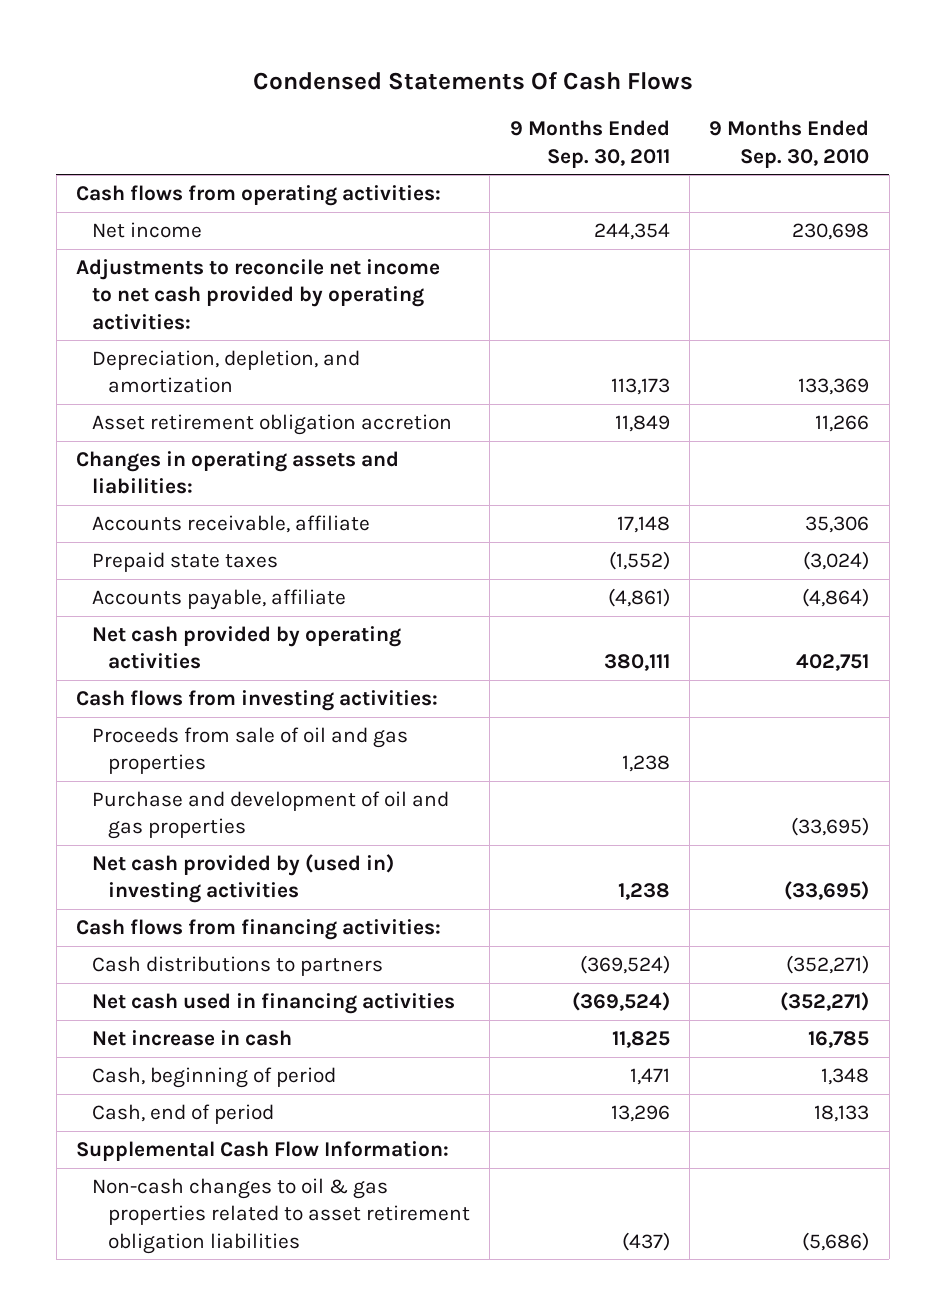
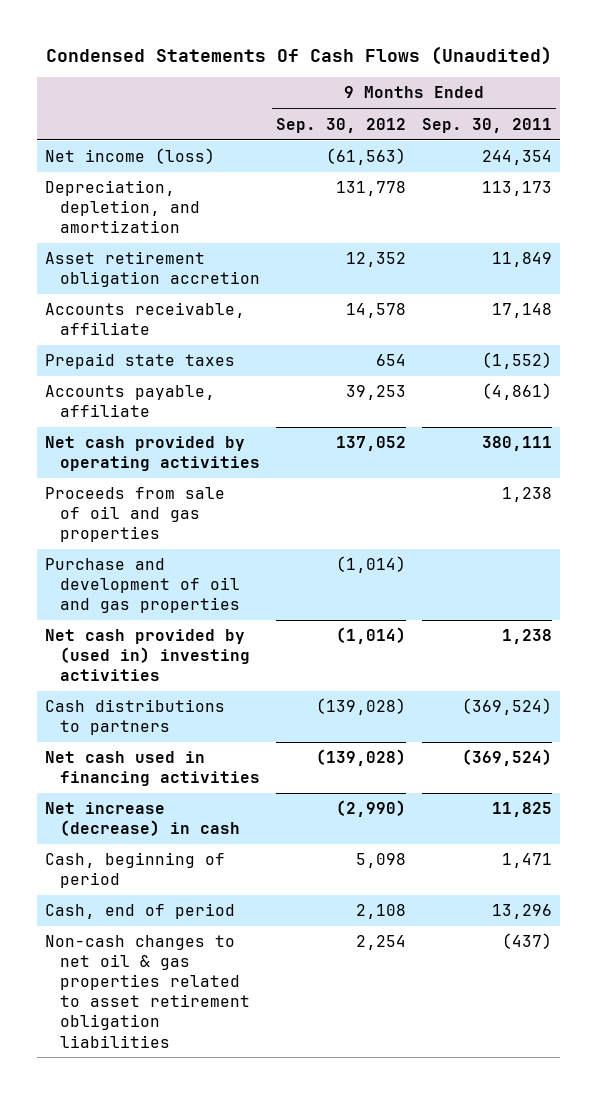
- Condensed Statements Of Cash Flows
+ Condensed Statements Of Cash Flows (Unaudited)
- | 9 Months Ended Sep. 30, 2011 | 9 Months Ended Sep. 30, 2010
+ | 9 Months Ended Sep. 30, 2012 | 9 Months Ended Sep. 30, 2011
- Cash flows from operating activities:
- Net income | 244,354 | 230,698
- Adjustments to reconcile net income to net cash provided by operating activities:
+ Net income (loss) | (61,563) | 244,354
- Changes in operating assets and liabilities:
- Cash flows from investing activities:
- Cash flows from financing activities:
- Net increase in cash | 11,825 | 16,785
+ Net increase (decrease) in cash | (2,990) | 11,825
- Supplemental Cash Flow Information:
- Non-cash changes to oil & gas properties related to asset retirement obligation liabilities | (437) | (5,686)
+ Non-cash changes to net oil & gas properties related to asset retirement obligation liabilities | 2,254 | (437)

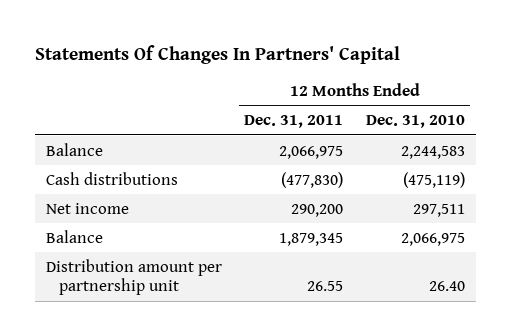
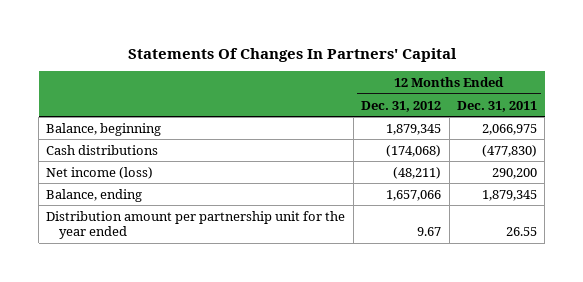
- | 12 Months Ended Dec. 31, 2011 | 12 Months Ended Dec. 31, 2010
+ | 12 Months Ended Dec. 31, 2012 | 12 Months Ended Dec. 31, 2011
- Balance | 2,066,975 | 2,244,583
+ Balance, beginning | 1,879,345 | 2,066,975
- Net income | 290,200 | 297,511
- Balance | 1,879,345 | 2,066,975
- Distribution amount per partnership unit | 26.55 | 26.40
+ Net income (loss) | (48,211) | 290,200
+ Balance, ending | 1,657,066 | 1,879,345
+ Distribution amount per partnership unit for the year ended | 9.67 | 26.55

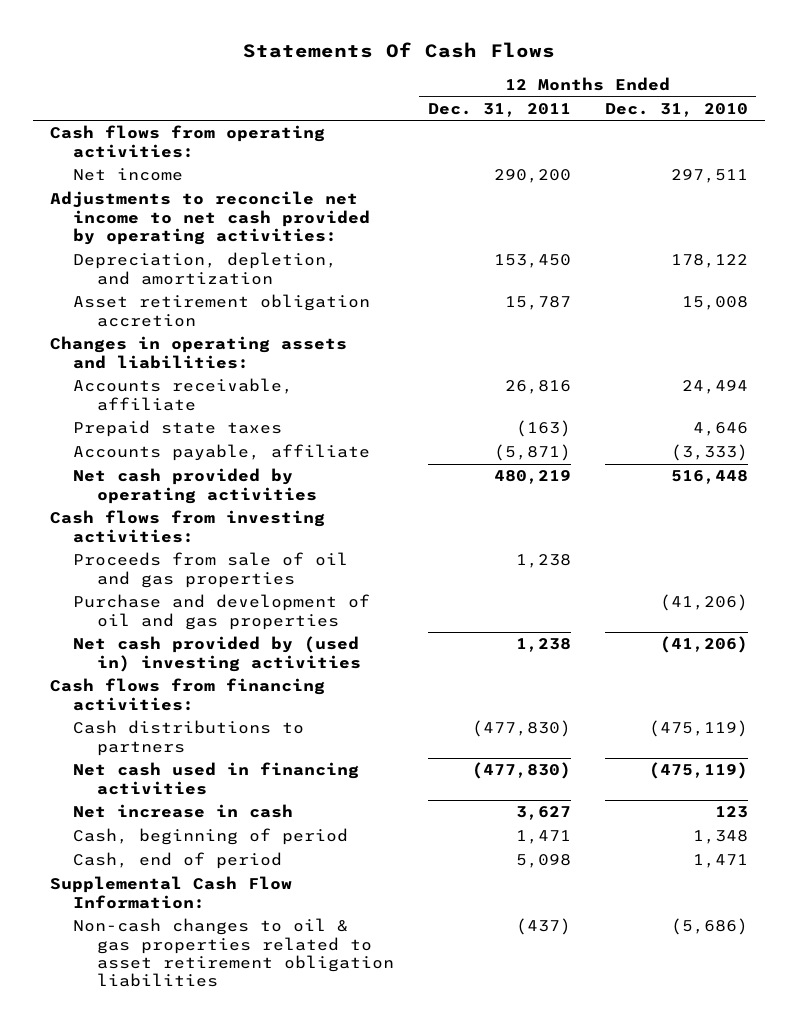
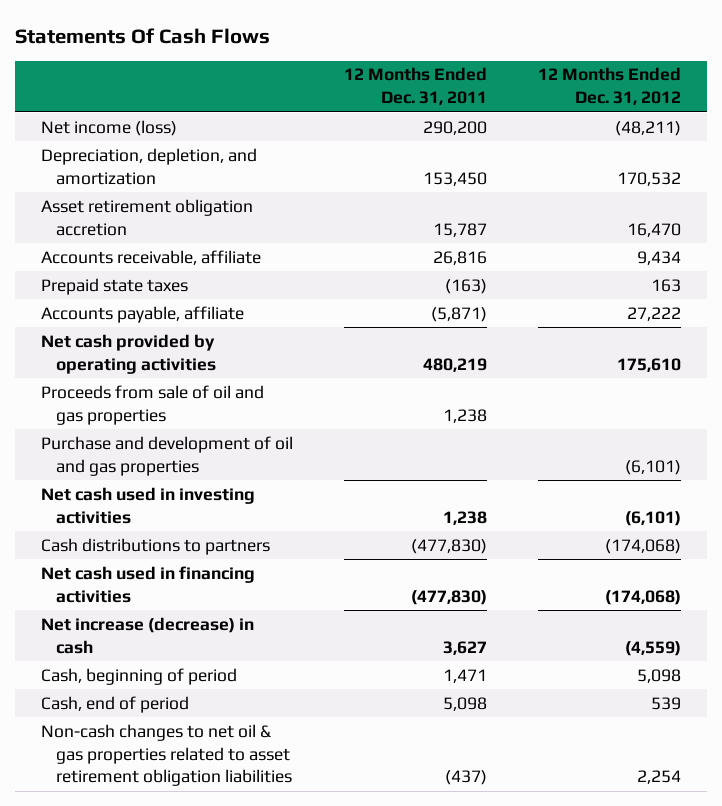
- | 12 Months Ended Dec. 31, 2011 | 12 Months Ended Dec. 31, 2010
+ | 12 Months Ended Dec. 31, 2011 | 12 Months Ended Dec. 31, 2012
- Cash flows from operating activities:
- Net income | 290,200 | 297,511
- Adjustments to reconcile net income to net cash provided by operating activities:
+ Net income (loss) | 290,200 | (48,211)
- Changes in operating assets and liabilities:
- Cash flows from investing activities:
- Net cash provided by (used in) investing activities | 1,238 | (41,206)
- Cash flows from financing activities:
+ Net cash used in investing activities | 1,238 | (6,101)
- Net increase in cash | 3,627 | 123
+ Net increase (decrease) in cash | 3,627 | (4,559)
- Supplemental Cash Flow Information:
- Non-cash changes to oil & gas properties related to asset retirement obligation liabilities | (437) | (5,686)
+ Non-cash changes to net oil & gas properties related to asset retirement obligation liabilities | (437) | 2,254

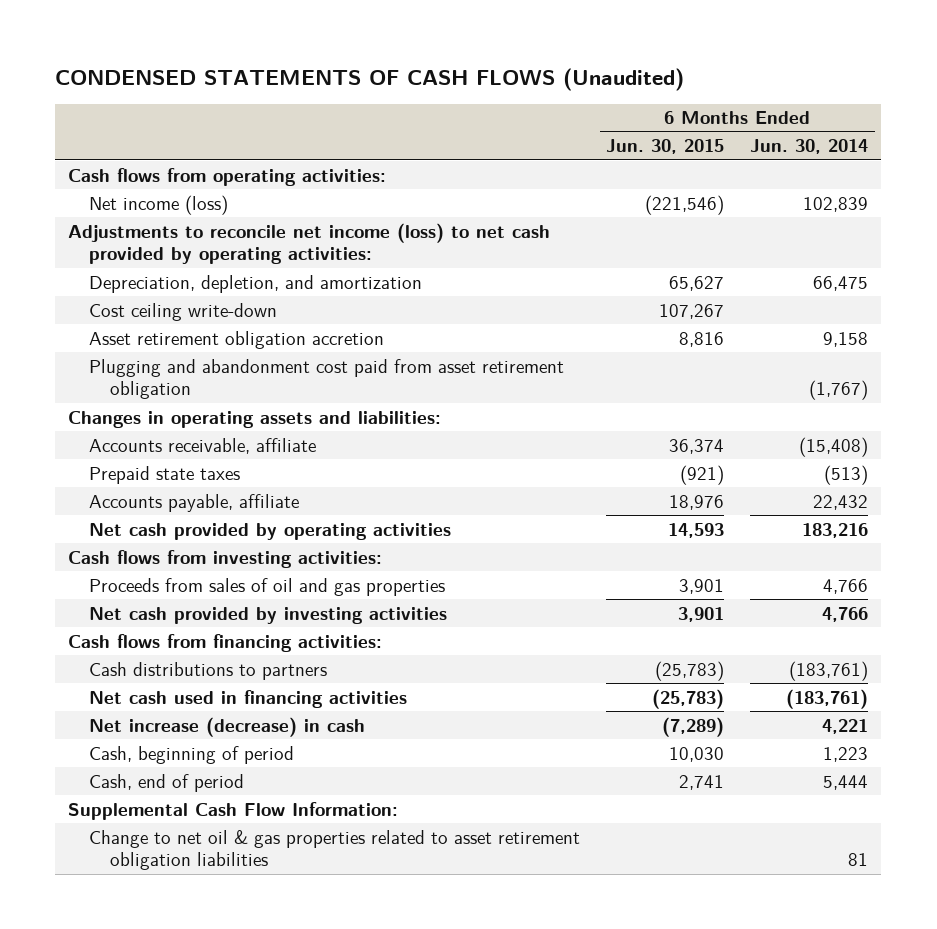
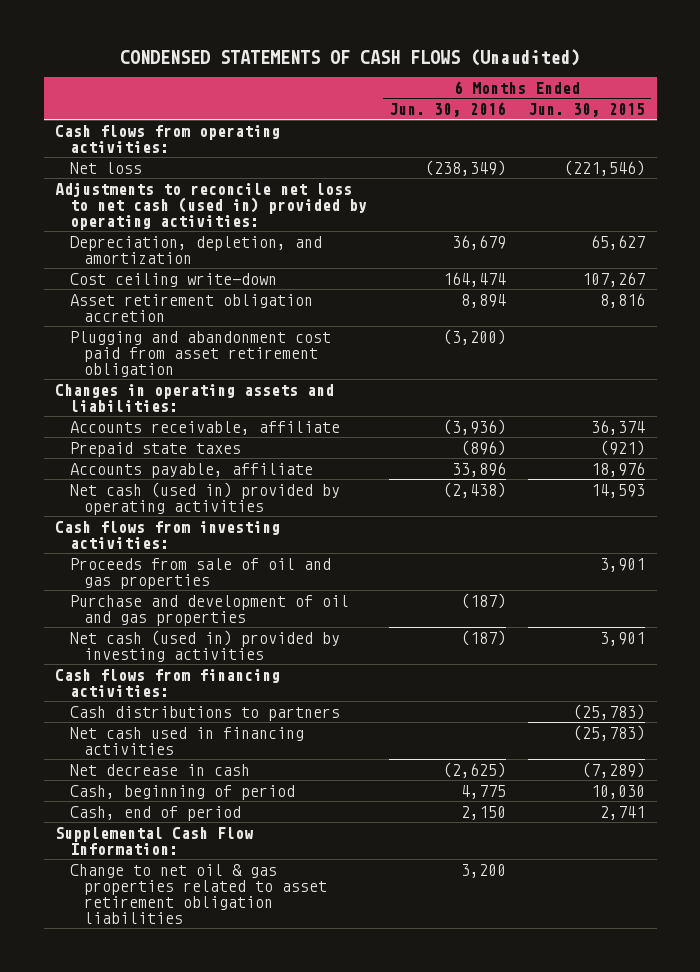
- | 6 Months Ended Jun. 30, 2015 | 6 Months Ended Jun. 30, 2014
+ | 6 Months Ended Jun. 30, 2016 | 6 Months Ended Jun. 30, 2015
- Net income (loss) | (221,546) | 102,839
- Adjustments to reconcile net income (loss) to net cash provided by operating activities:
+ Net loss | (238,349) | (221,546)
+ Adjustments to reconcile net loss to net cash (used in) provided by operating activities:
- Net cash provided by operating activities | 14,593 | 183,216
+ Net cash (used in) provided by operating activities | (2,438) | 14,593
- Proceeds from sales of oil and gas properties | 3,901 | 4,766
- Net cash provided by investing activities | 3,901 | 4,766
+ Proceeds from sale of oil and gas properties | | 3,901
+ Purchase and development of oil and gas properties | (187) |
+ Net cash (used in) provided by investing activities | (187) | 3,901
- Net increase (decrease) in cash | (7,289) | 4,221
+ Net decrease in cash | (2,625) | (7,289)

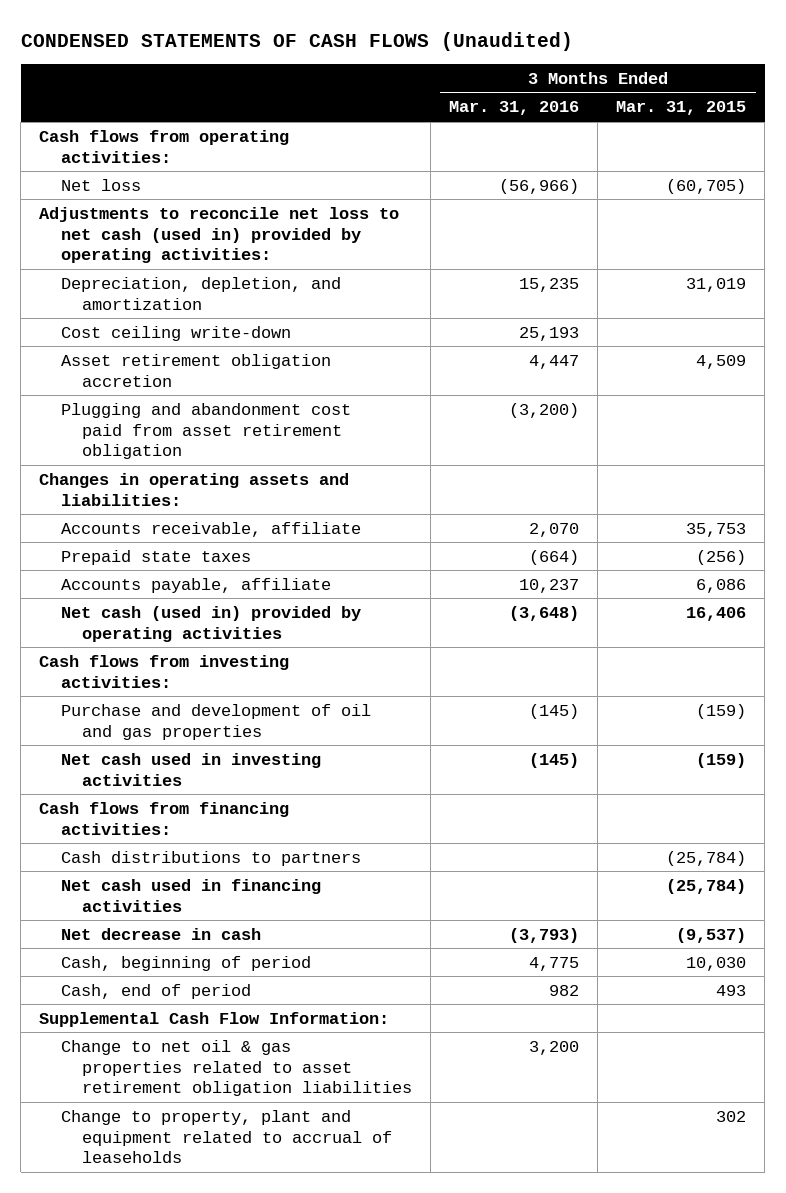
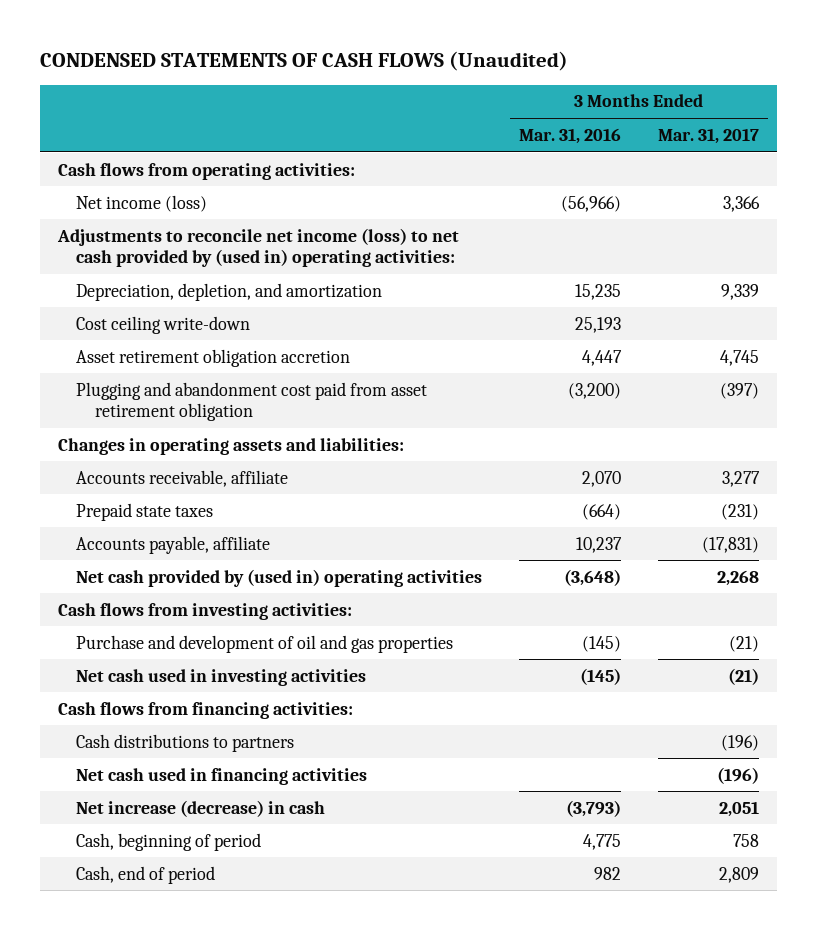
- | 3 Months Ended Mar. 31, 2016 | 3 Months Ended Mar. 31, 2015
+ | 3 Months Ended Mar. 31, 2016 | 3 Months Ended Mar. 31, 2017
- Net loss | (56,966) | (60,705)
- Adjustments to reconcile net loss to net cash (used in) provided by operating activities:
+ Net income (loss) | (56,966) | 3,366
+ Adjustments to reconcile net income (loss) to net cash provided by (used in) operating activities:
- Net cash (used in) provided by operating activities | (3,648) | 16,406
+ Net cash provided by (used in) operating activities | (3,648) | 2,268
- Net decrease in cash | (3,793) | (9,537)
+ Net increase (decrease) in cash | (3,793) | 2,051
- Supplemental Cash Flow Information:
- Change to net oil & gas properties related to asset retirement obligation liabilities | 3,200 |
- Change to property, plant and equipment related to accrual of leaseholds | | 302

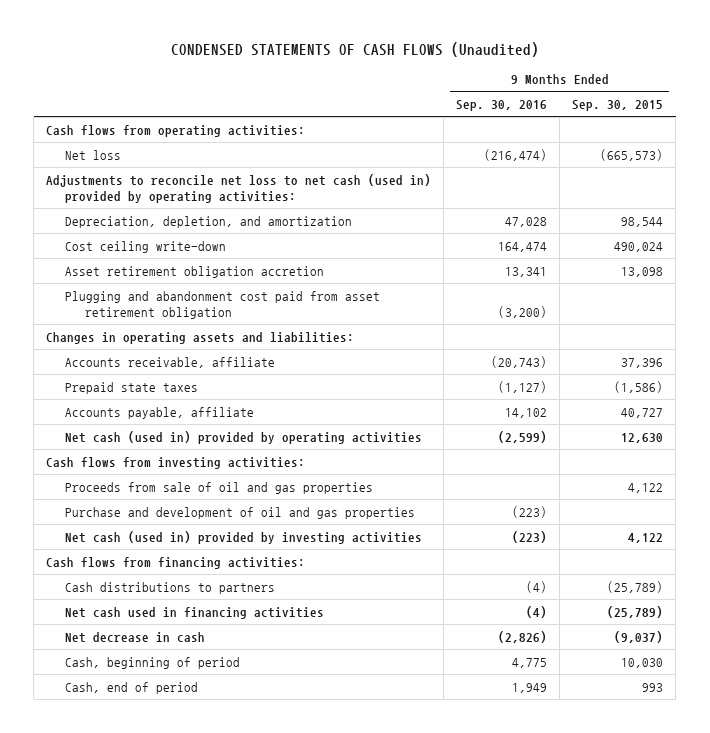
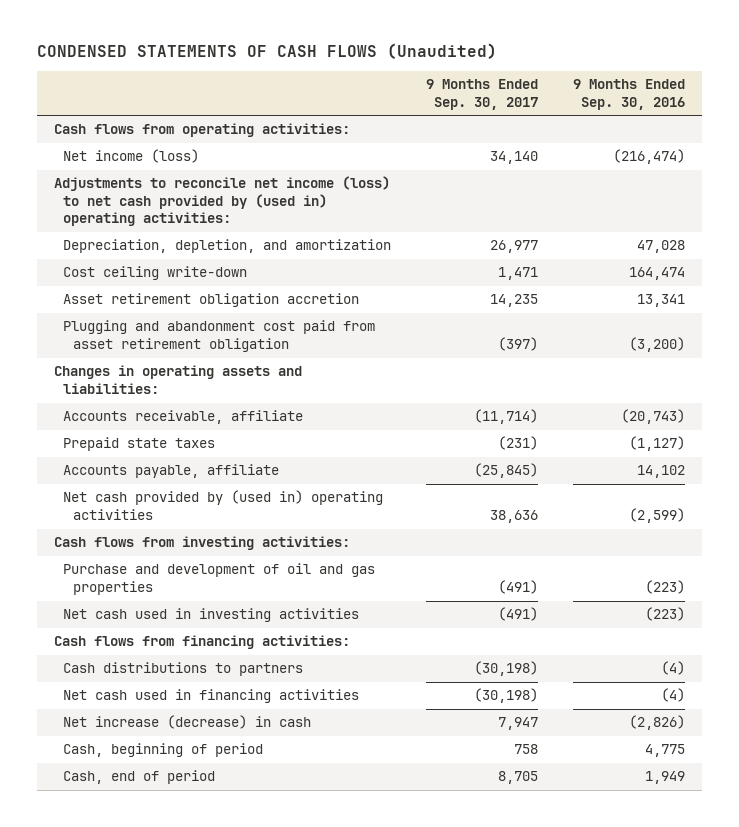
- | 9 Months Ended Sep. 30, 2016 | 9 Months Ended Sep. 30, 2015
+ | 9 Months Ended Sep. 30, 2017 | 9 Months Ended Sep. 30, 2016
- Net loss | (216,474) | (665,573)
- Adjustments to reconcile net loss to net cash (used in) provided by operating activities:
+ Net income (loss) | 34,140 | (216,474)
+ Adjustments to reconcile net income (loss) to net cash provided by (used in) operating activities:
- Net cash (used in) provided by operating activities | (2,599) | 12,630
+ Net cash provided by (used in) operating activities | 38,636 | (2,599)
- Proceeds from sale of oil and gas properties | | 4,122
- Net cash (used in) provided by investing activities | (223) | 4,122
+ Net cash used in investing activities | (491) | (223)
- Net decrease in cash | (2,826) | (9,037)
+ Net increase (decrease) in cash | 7,947 | (2,826)

